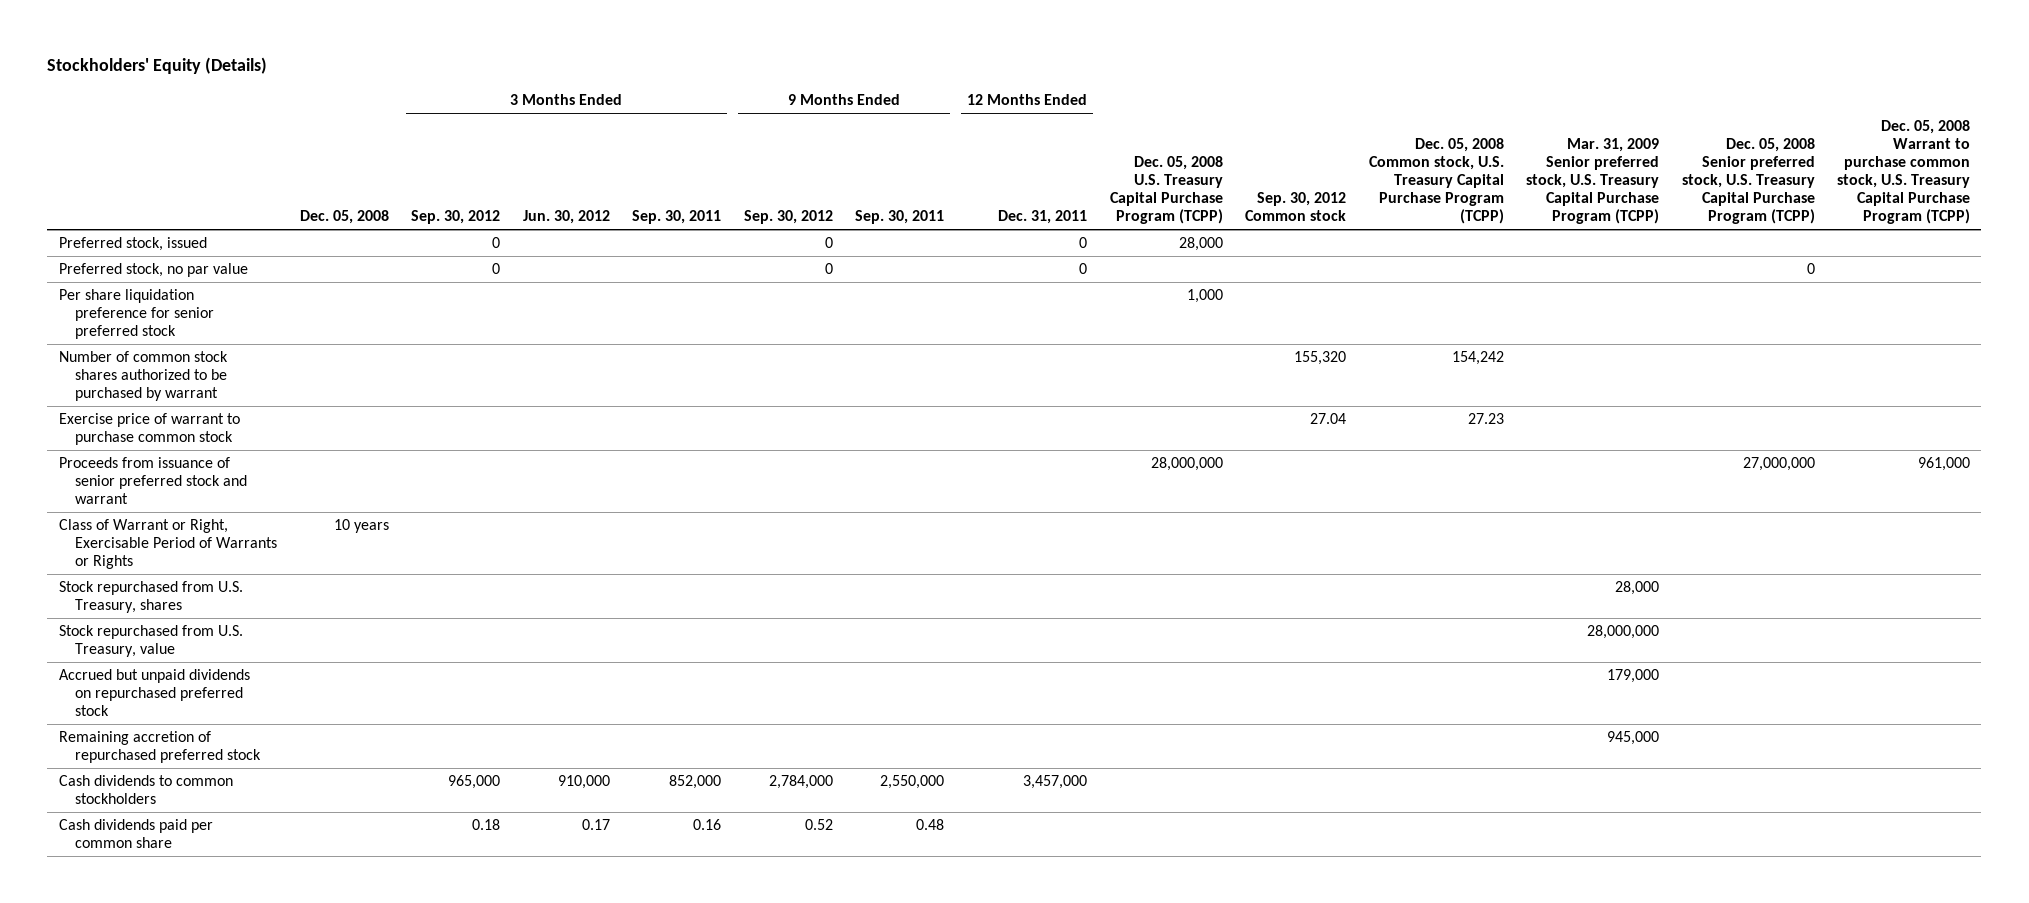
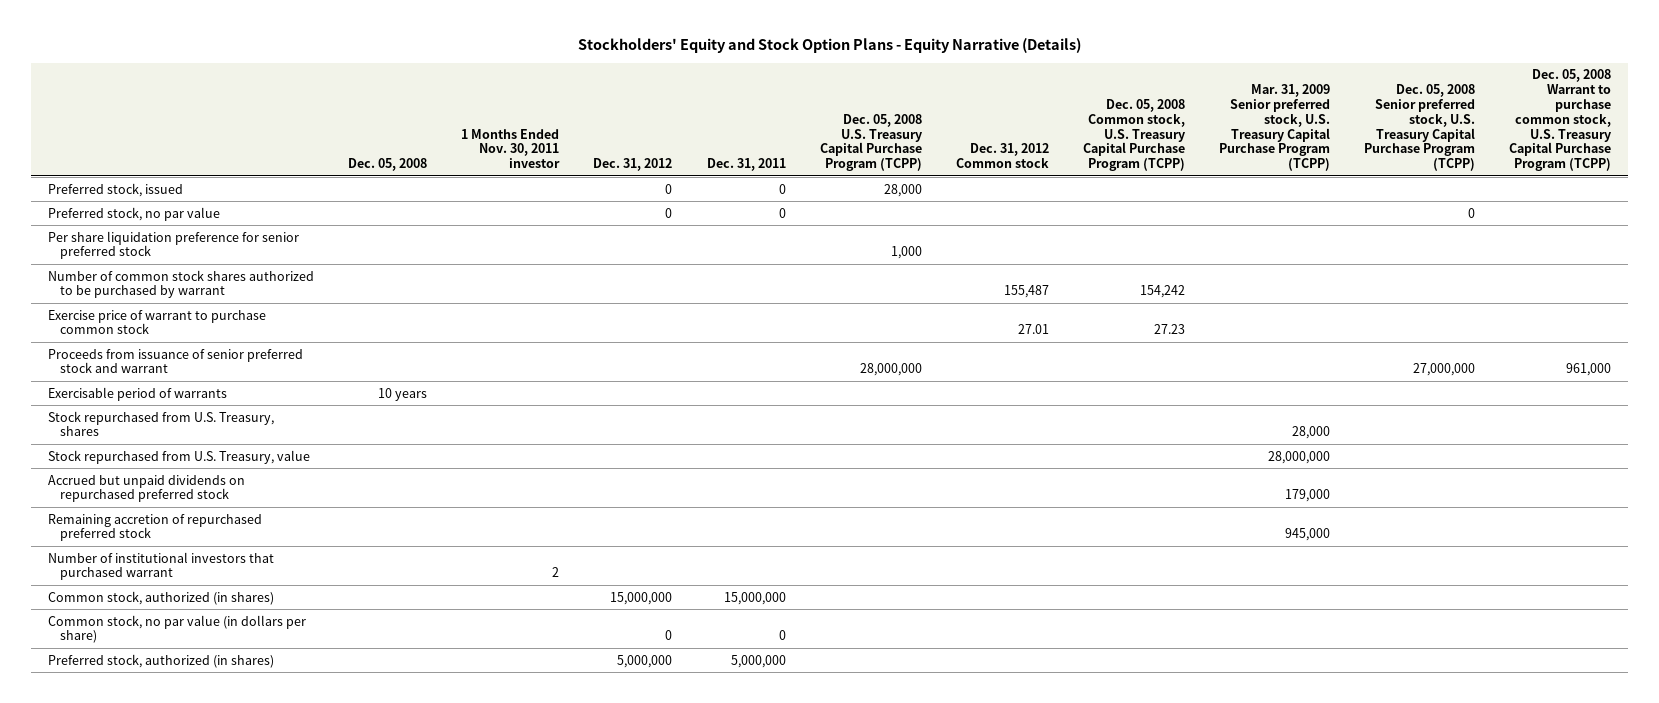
- Stockholders' Equity (Details)
+ Stockholders' Equity and Stock Option Plans - Equity Narrative (Details)
- | Dec. 05, 2008 | 3 Months Ended Sep. 30, 2012 | 3 Months Ended Jun. 30, 2012 | 3 Months Ended Sep. 30, 2011 | 9 Months Ended Sep. 30, 2012 | 9 Months Ended Sep. 30, 2011 | 12 Months Ended Dec. 31, 2011 | Dec. 05, 2008 U.S. Treasury Capital Purchase Program (TCPP) | Sep. 30, 2012 Common stock | Dec. 05, 2008 Common stock, U.S. Treasury Capital Purchase Program (TCPP) | Mar. 31, 2009 Senior preferred stock, U.S. Treasury Capital Purchase Program (TCPP) | Dec. 05, 2008 Senior preferred stock, U.S. Treasury Capital Purchase Program (TCPP) | Dec. 05, 2008 Warrant to purchase common stock, U.S. Treasury Capital Purchase Program (TCPP)
+ | Dec. 05, 2008 | 1 Months Ended Nov. 30, 2011 investor | Dec. 31, 2012 | Dec. 31, 2011 | Dec. 05, 2008 U.S. Treasury Capital Purchase Program (TCPP) | Dec. 31, 2012 Common stock | Dec. 05, 2008 Common stock, U.S. Treasury Capital Purchase Program (TCPP) | Mar. 31, 2009 Senior preferred stock, U.S. Treasury Capital Purchase Program (TCPP) | Dec. 05, 2008 Senior preferred stock, U.S. Treasury Capital Purchase Program (TCPP) | Dec. 05, 2008 Warrant to purchase common stock, U.S. Treasury Capital Purchase Program (TCPP)
- Class of Warrant or Right, Exercisable Period of Warrants or Rights | 10 years | | | | | | | | | | | |
+ Exercisable period of warrants | 10 years | | | | | | | | |
- Cash dividends to common stockholders | | 965,000 | 910,000 | 852,000 | 2,784,000 | 2,550,000 | 3,457,000 | | | | | |
- Cash dividends paid per common share | | 0.18 | 0.17 | 0.16 | 0.52 | 0.48 | | | | | | |
+ Number of institutional investors that purchased warrant | | 2 | | | | | | | |
+ Common stock, authorized (in shares) | | | 15,000,000 | 15,000,000 | | | | | |
+ Common stock, no par value (in dollars per share) | | | 0 | 0 | | | | | |
+ Preferred stock, authorized (in shares) | | | 5,000,000 | 5,000,000 | | | | | |

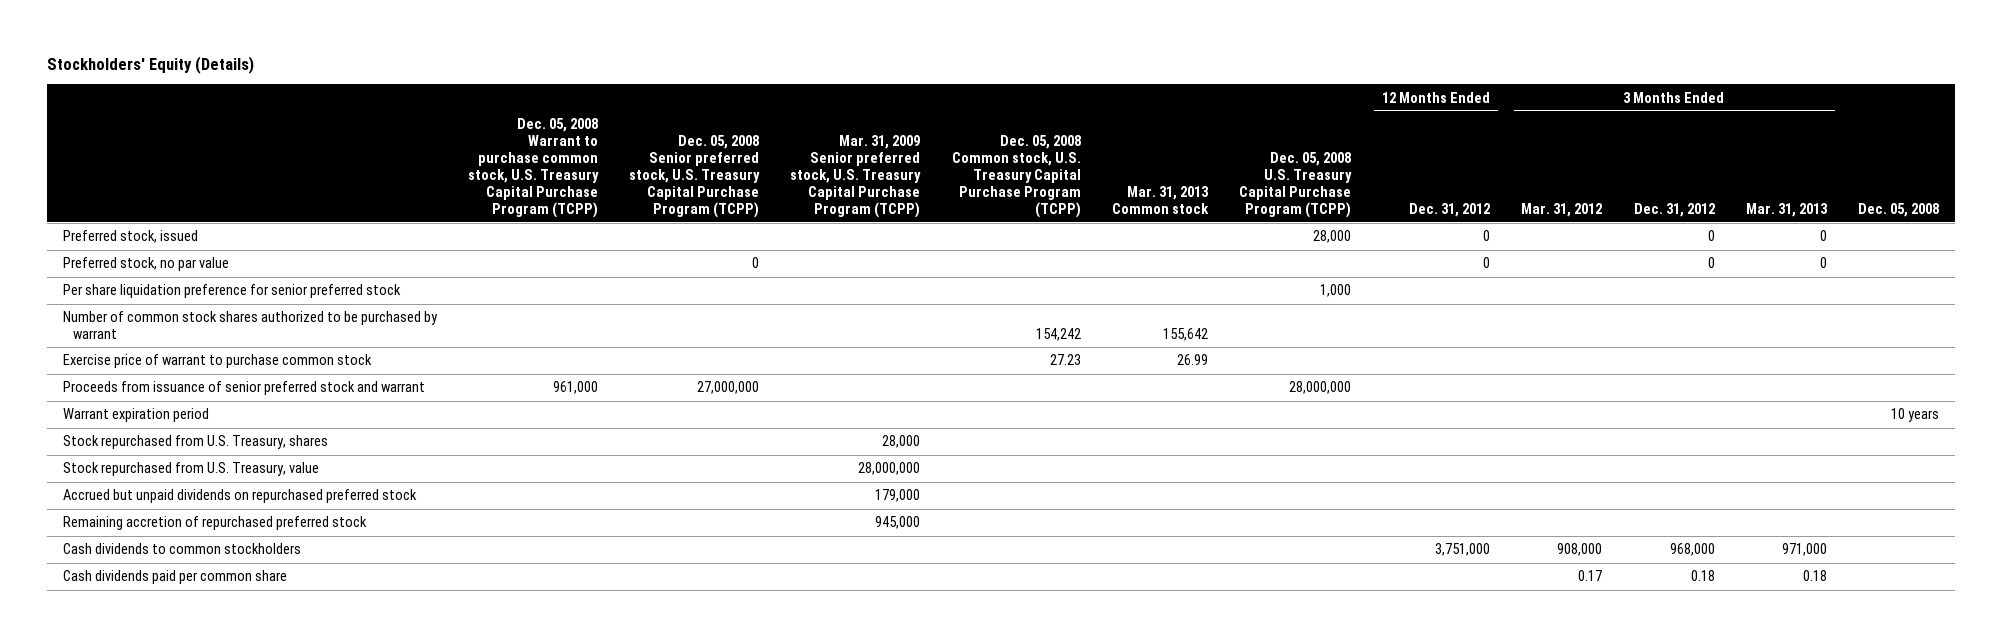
- Stockholders' Equity and Stock Option Plans - Equity Narrative (Details)
+ Stockholders' Equity (Details)
- | Dec. 05, 2008 | 1 Months Ended Nov. 30, 2011 investor | Dec. 31, 2012 | Dec. 31, 2011 | Dec. 05, 2008 U.S. Treasury Capital Purchase Program (TCPP) | Dec. 31, 2012 Common stock | Dec. 05, 2008 Common stock, U.S. Treasury Capital Purchase Program (TCPP) | Mar. 31, 2009 Senior preferred stock, U.S. Treasury Capital Purchase Program (TCPP) | Dec. 05, 2008 Senior preferred stock, U.S. Treasury Capital Purchase Program (TCPP) | Dec. 05, 2008 Warrant to purchase common stock, U.S. Treasury Capital Purchase Program (TCPP)
+ | Dec. 05, 2008 Warrant to purchase common stock, U.S. Treasury Capital Purchase Program (TCPP) | Dec. 05, 2008 Senior preferred stock, U.S. Treasury Capital Purchase Program (TCPP) | Mar. 31, 2009 Senior preferred stock, U.S. Treasury Capital Purchase Program (TCPP) | Dec. 05, 2008 Common stock, U.S. Treasury Capital Purchase Program (TCPP) | Mar. 31, 2013 Common stock | Dec. 05, 2008 U.S. Treasury Capital Purchase Program (TCPP) | 12 Months Ended Dec. 31, 2012 | 3 Months Ended Mar. 31, 2012 | 3 Months Ended Dec. 31, 2012 | 3 Months Ended Mar. 31, 2013 | Dec. 05, 2008
- Exercisable period of warrants | 10 years | | | | | | | | |
+ Warrant expiration period | | | | | | | | | | | 10 years
- Number of institutional investors that purchased warrant | | 2 | | | | | | | |
- Common stock, authorized (in shares) | | | 15,000,000 | 15,000,000 | | | | | |
- Common stock, no par value (in dollars per share) | | | 0 | 0 | | | | | |
- Preferred stock, authorized (in shares) | | | 5,000,000 | 5,000,000 | | | | | |
+ Cash dividends to common stockholders | | | | | | | 3,751,000 | 908,000 | 968,000 | 971,000 |
+ Cash dividends paid per common share | | | | | | | | 0.17 | 0.18 | 0.18 |

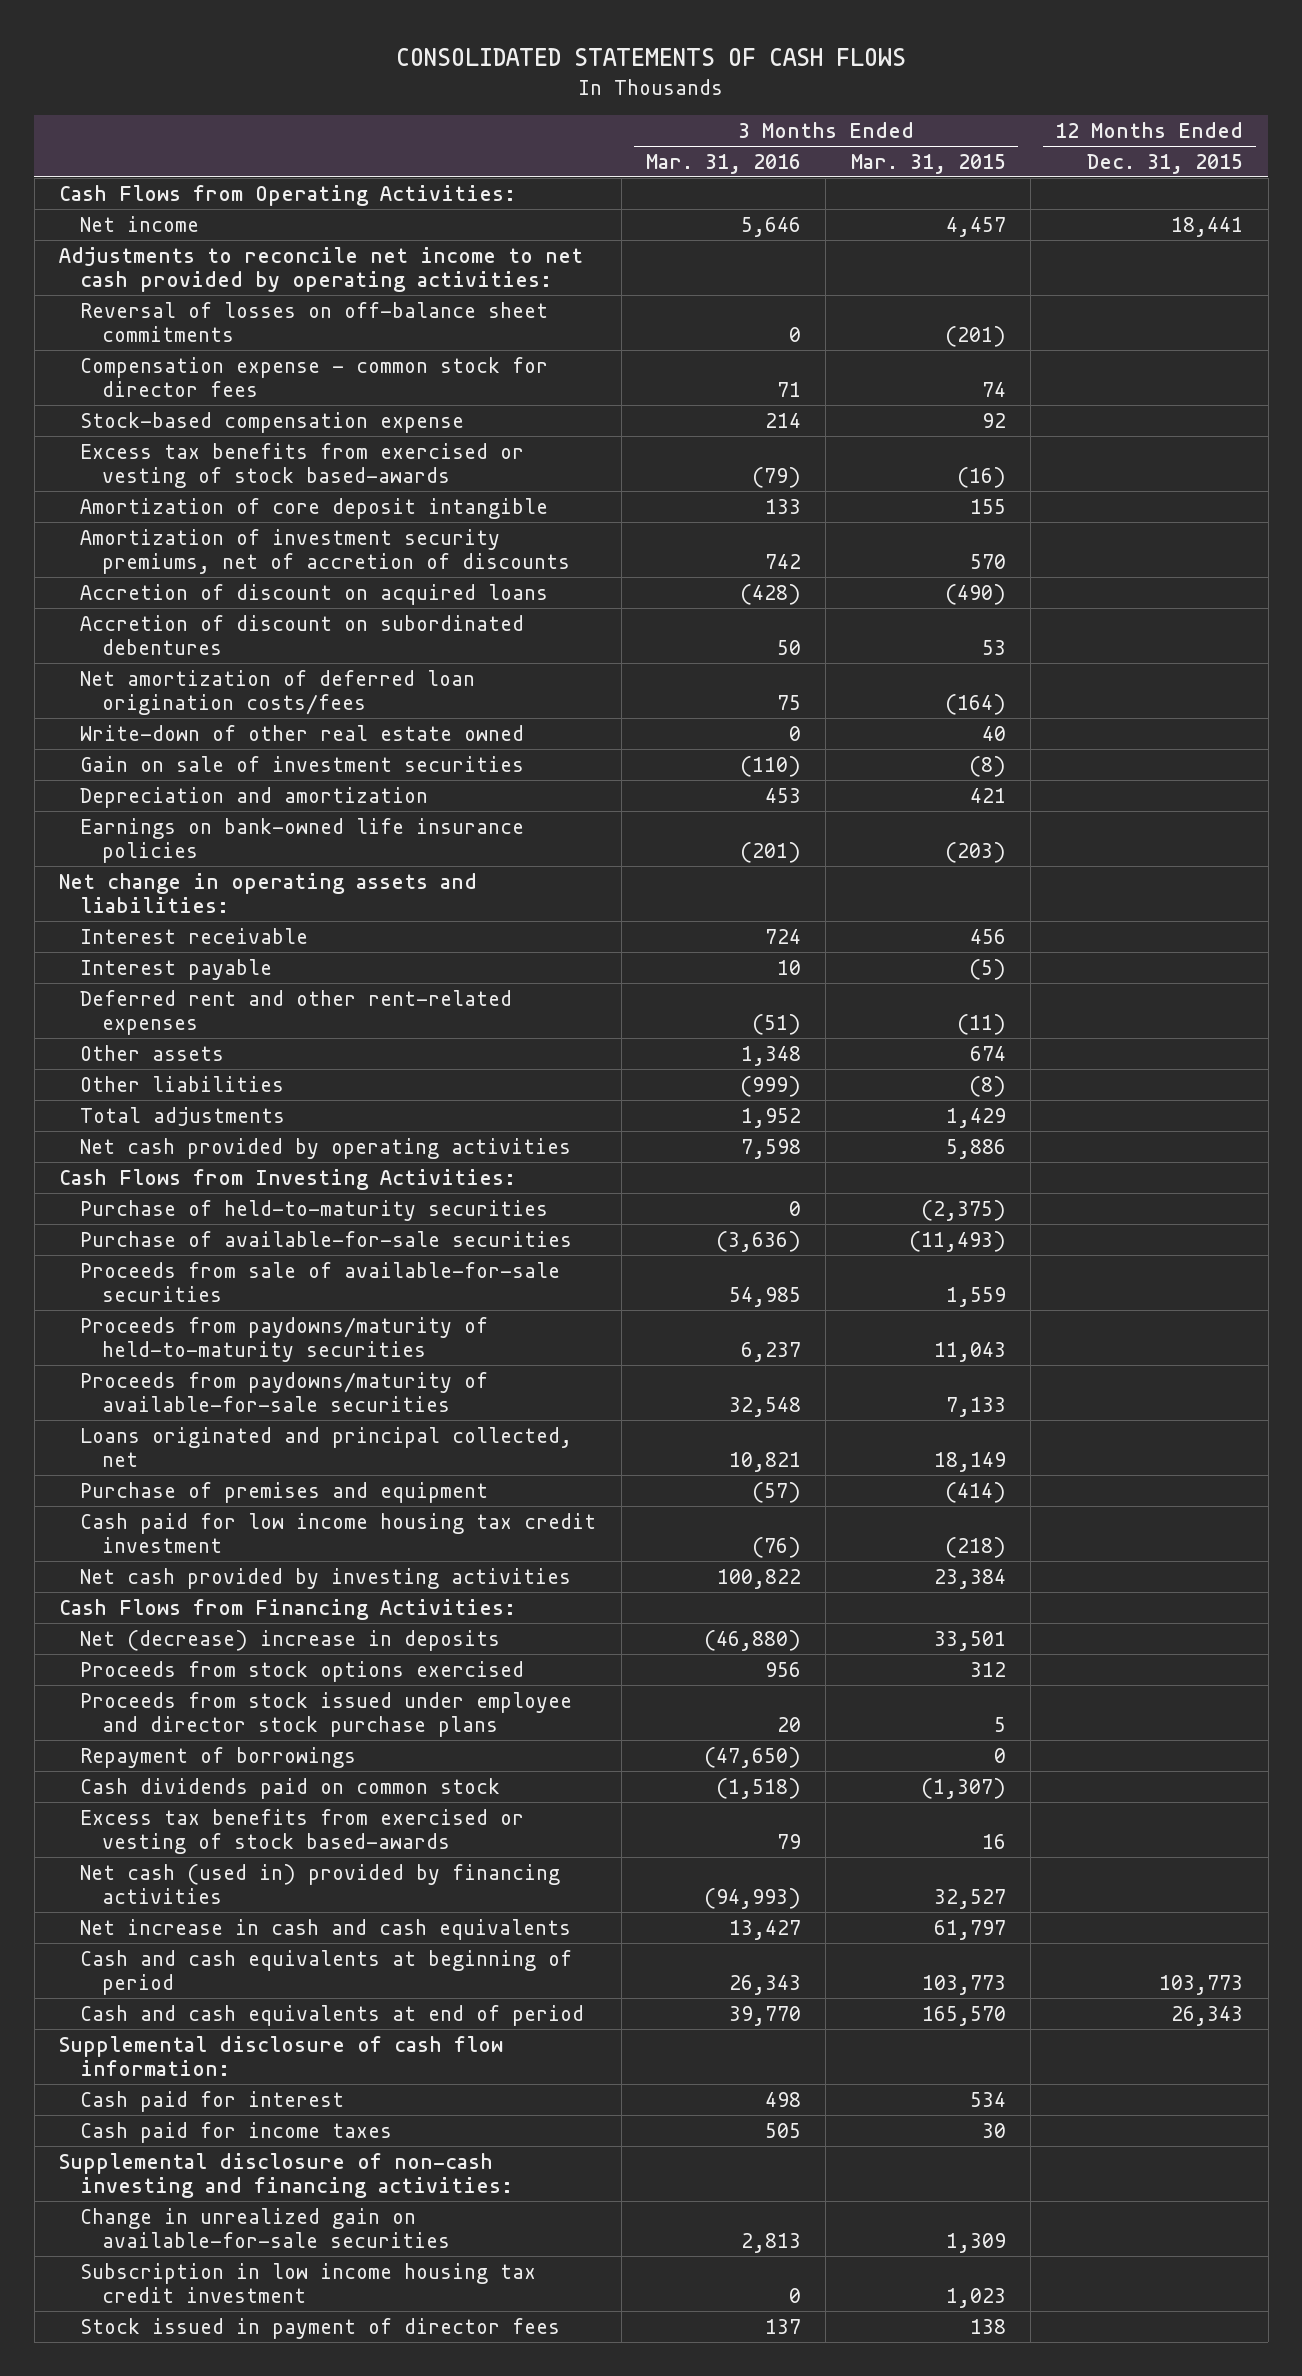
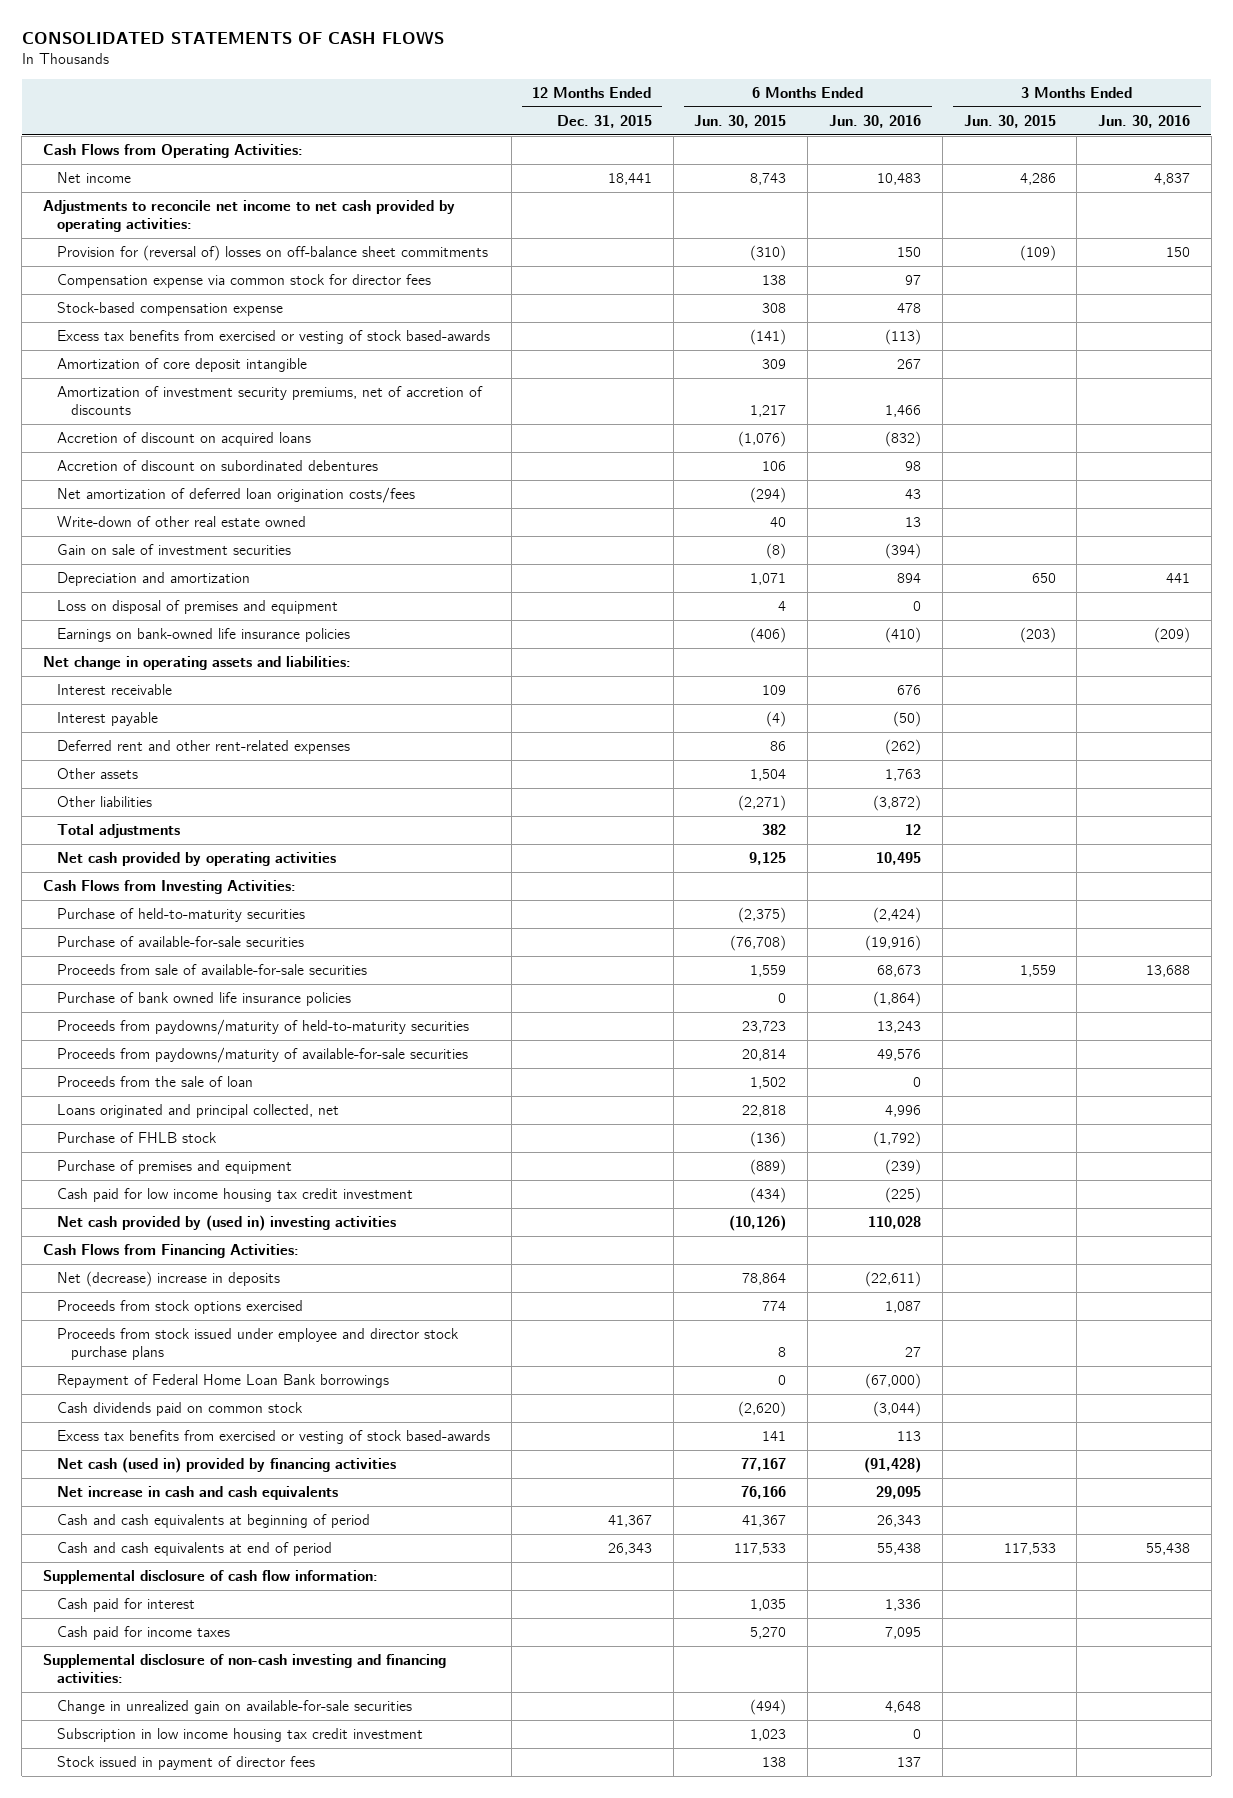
- | 3 Months Ended Mar. 31, 2016 | 3 Months Ended Mar. 31, 2015 | 12 Months Ended Dec. 31, 2015
+ | 12 Months Ended Dec. 31, 2015 | 6 Months Ended Jun. 30, 2015 | 6 Months Ended Jun. 30, 2016 | 3 Months Ended Jun. 30, 2015 | 3 Months Ended Jun. 30, 2016
- Reversal of losses on off-balance sheet commitments | 0 | (201) |
- Compensation expense - common stock for director fees | 71 | 74 |
+ Provision for (reversal of) losses on off-balance sheet commitments | | (310) | 150 | (109) | 150
+ Compensation expense via common stock for director fees | | 138 | 97 | |
+ Loss on disposal of premises and equipment | | 4 | 0 | |
+ Purchase of bank owned life insurance policies | | 0 | (1,864) | |
+ Proceeds from the sale of loan | | 1,502 | 0 | |
+ Purchase of FHLB stock | | (136) | (1,792) | |
- Net cash provided by investing activities | 100,822 | 23,384 |
+ Net cash provided by (used in) investing activities | | (10,126) | 110,028 | |
- Repayment of borrowings | (47,650) | 0 |
+ Repayment of Federal Home Loan Bank borrowings | | 0 | (67,000) | |
- Cash and cash equivalents at beginning of period | 26,343 | 103,773 | 103,773
+ Cash and cash equivalents at beginning of period | 41,367 | 41,367 | 26,343 | |

